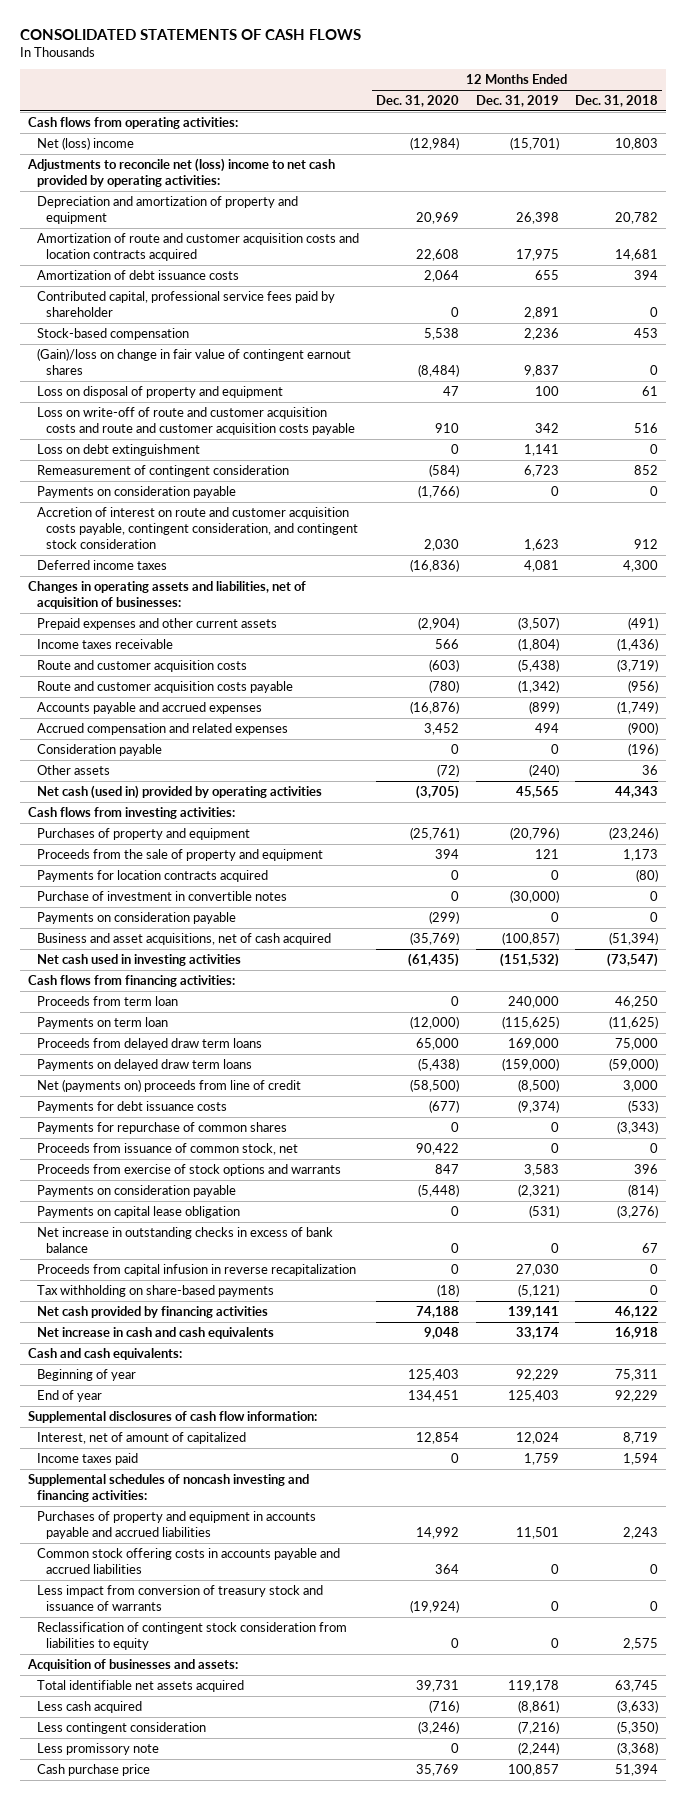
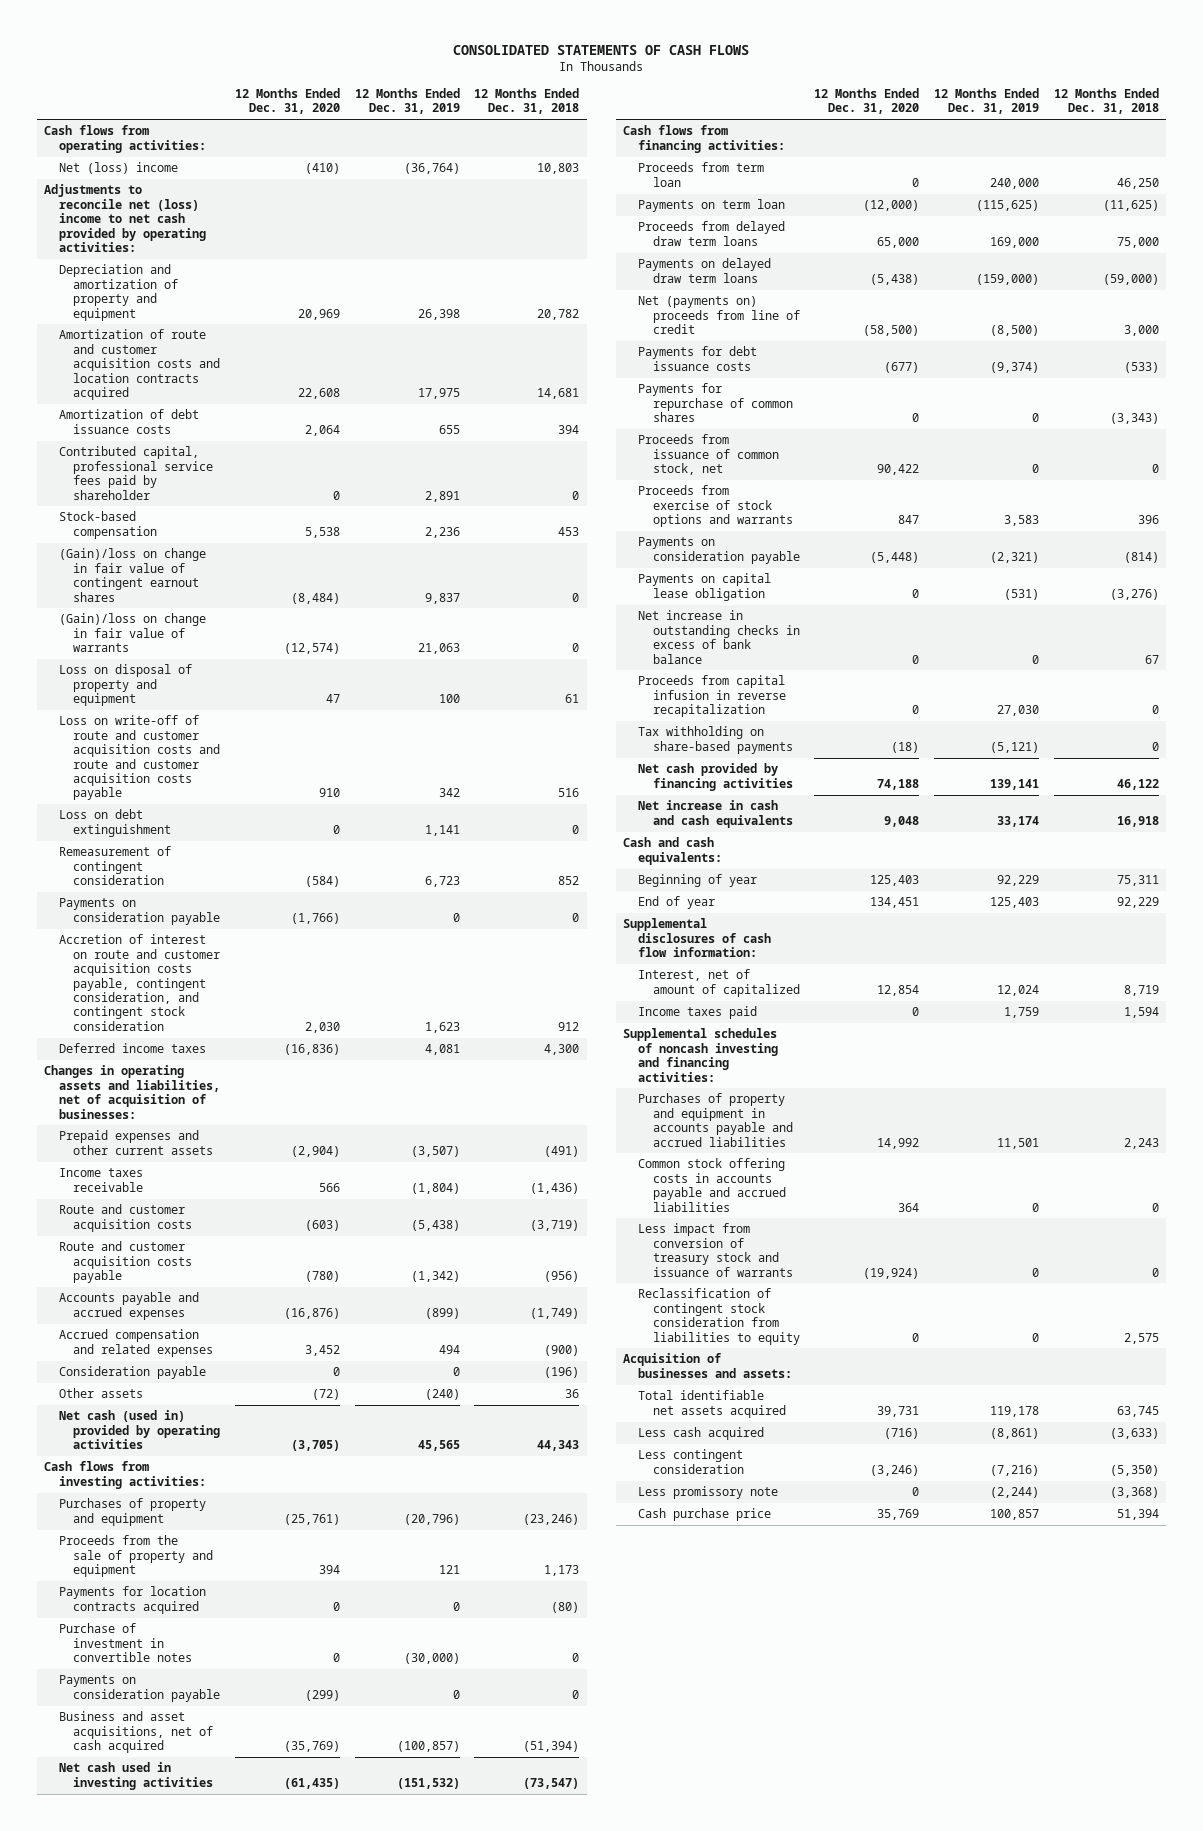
- Net (loss) income | (12,984) | (15,701) | 10,803
+ Net (loss) income | (410) | (36,764) | 10,803
+ (Gain)/loss on change in fair value of warrants | (12,574) | 21,063 | 0

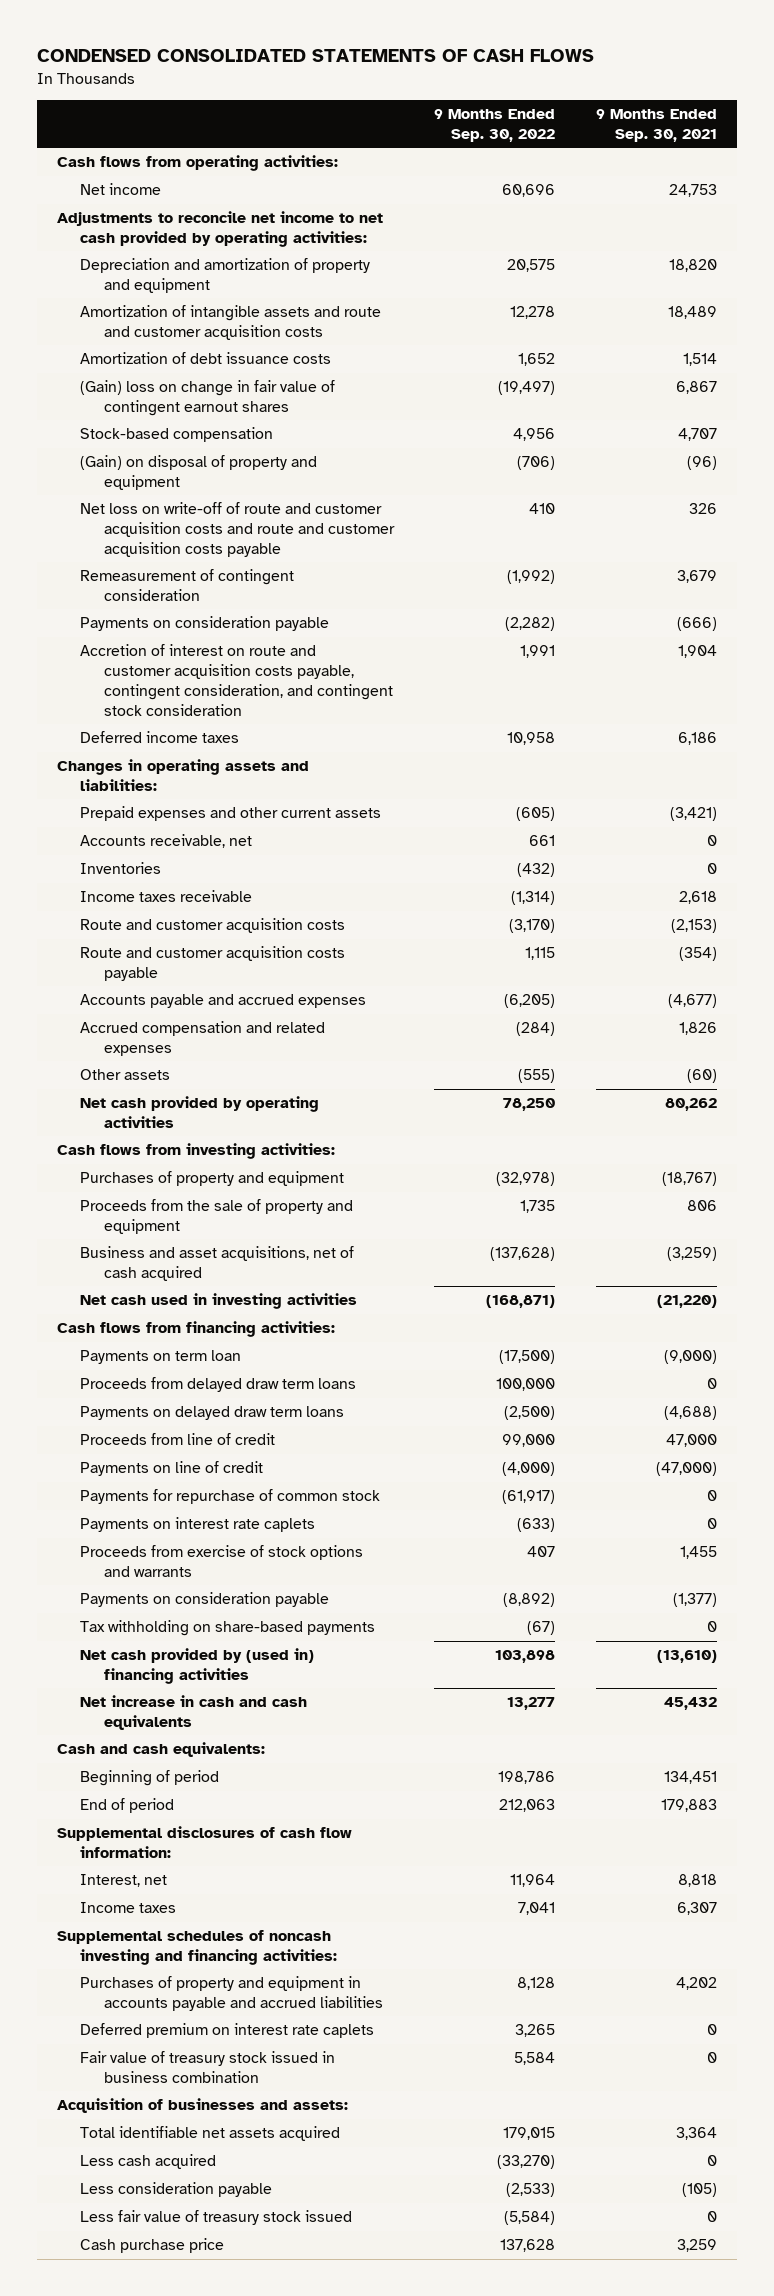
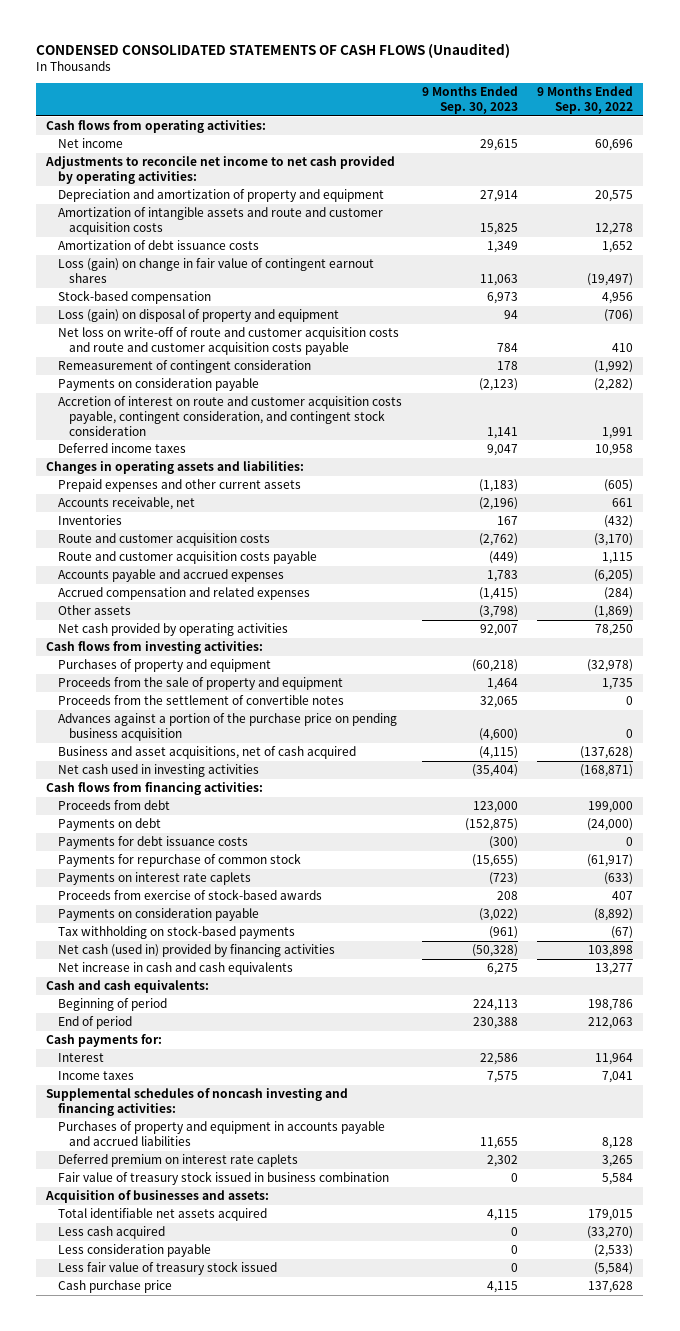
- CONDENSED CONSOLIDATED STATEMENTS OF CASH FLOWS
+ CONDENSED CONSOLIDATED STATEMENTS OF CASH FLOWS (Unaudited)
- | 9 Months Ended Sep. 30, 2022 | 9 Months Ended Sep. 30, 2021
+ | 9 Months Ended Sep. 30, 2023 | 9 Months Ended Sep. 30, 2022
- (Gain) loss on change in fair value of contingent earnout shares | (19,497) | 6,867
+ Loss (gain) on change in fair value of contingent earnout shares | 11,063 | (19,497)
- (Gain) on disposal of property and equipment | (706) | (96)
+ Loss (gain) on disposal of property and equipment | 94 | (706)
- Income taxes receivable | (1,314) | 2,618
- Other assets | (555) | (60)
+ Other assets | (3,798) | (1,869)
+ Proceeds from the settlement of convertible notes | 32,065 | 0
+ Advances against a portion of the purchase price on pending business acquisition | (4,600) | 0
- Payments on term loan | (17,500) | (9,000)
- Proceeds from delayed draw term loans | 100,000 | 0
- Payments on delayed draw term loans | (2,500) | (4,688)
- Proceeds from line of credit | 99,000 | 47,000
- Payments on line of credit | (4,000) | (47,000)
+ Proceeds from debt | 123,000 | 199,000
+ Payments on debt | (152,875) | (24,000)
+ Payments for debt issuance costs | (300) | 0
- Proceeds from exercise of stock options and warrants | 407 | 1,455
+ Proceeds from exercise of stock-based awards | 208 | 407
- Tax withholding on share-based payments | (67) | 0
- Net cash provided by (used in) financing activities | 103,898 | (13,610)
+ Tax withholding on stock-based payments | (961) | (67)
+ Net cash (used in) provided by financing activities | (50,328) | 103,898
- Supplemental disclosures of cash flow information:
- Interest, net | 11,964 | 8,818
+ Cash payments for:
+ Interest | 22,586 | 11,964

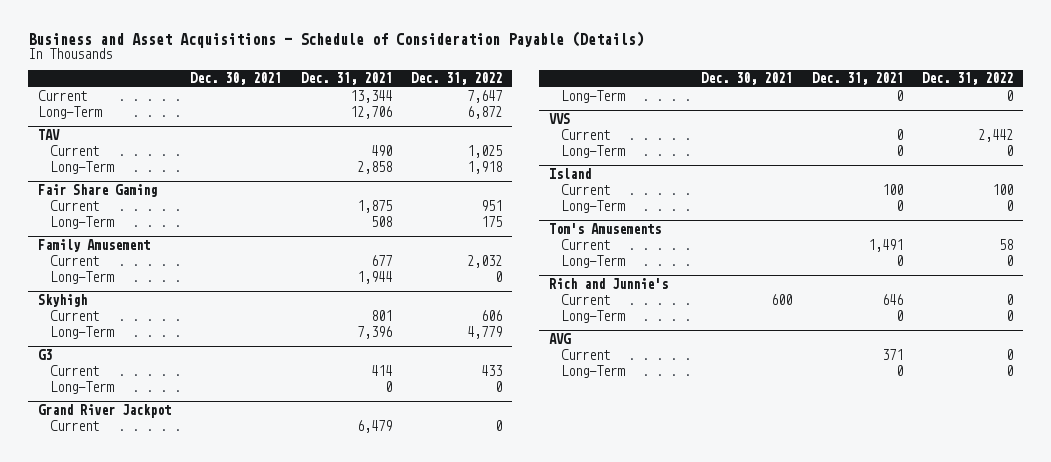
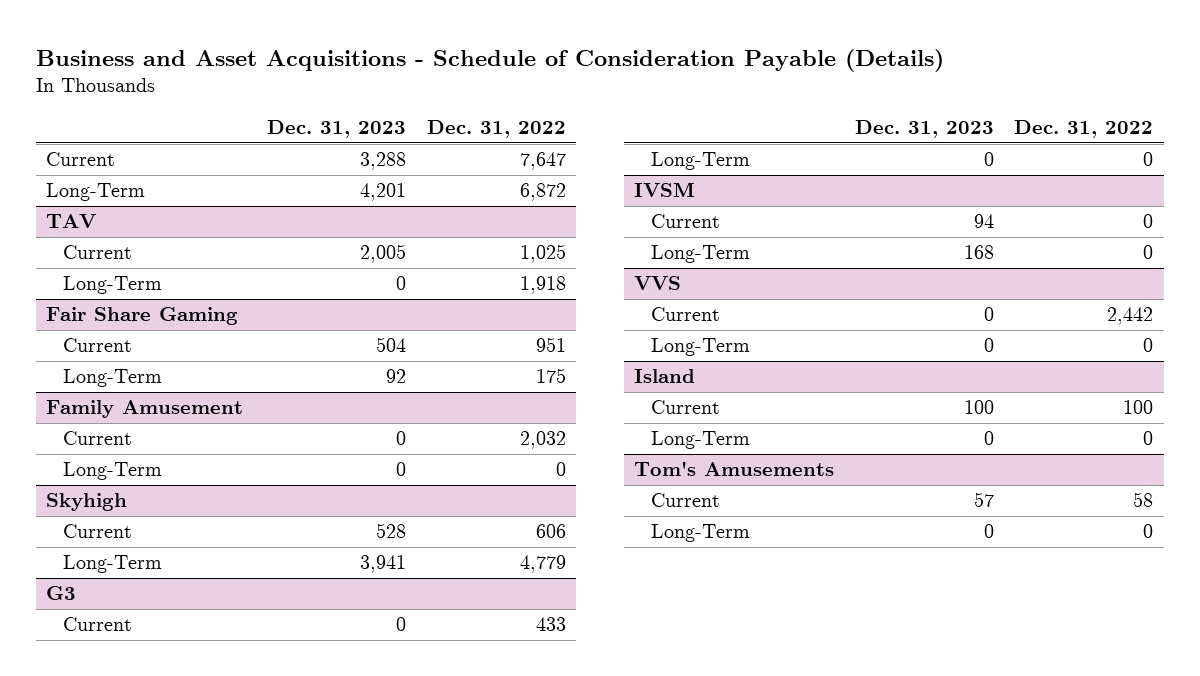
- | Dec. 30, 2021 | Dec. 31, 2021 | Dec. 31, 2022
+ | Dec. 31, 2023 | Dec. 31, 2022
- Grand River Jackpot
+ IVSM
- Rich and Junnie's
- Current | 600 | 646 | 0
- Long-Term | | 0 | 0
- AVG
- Current | | 371 | 0
- Long-Term | | 0 | 0

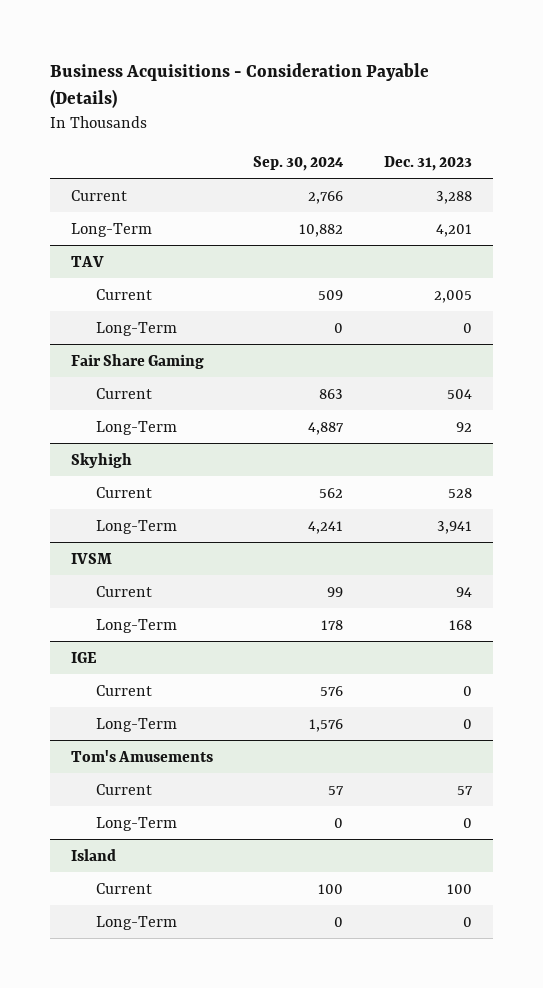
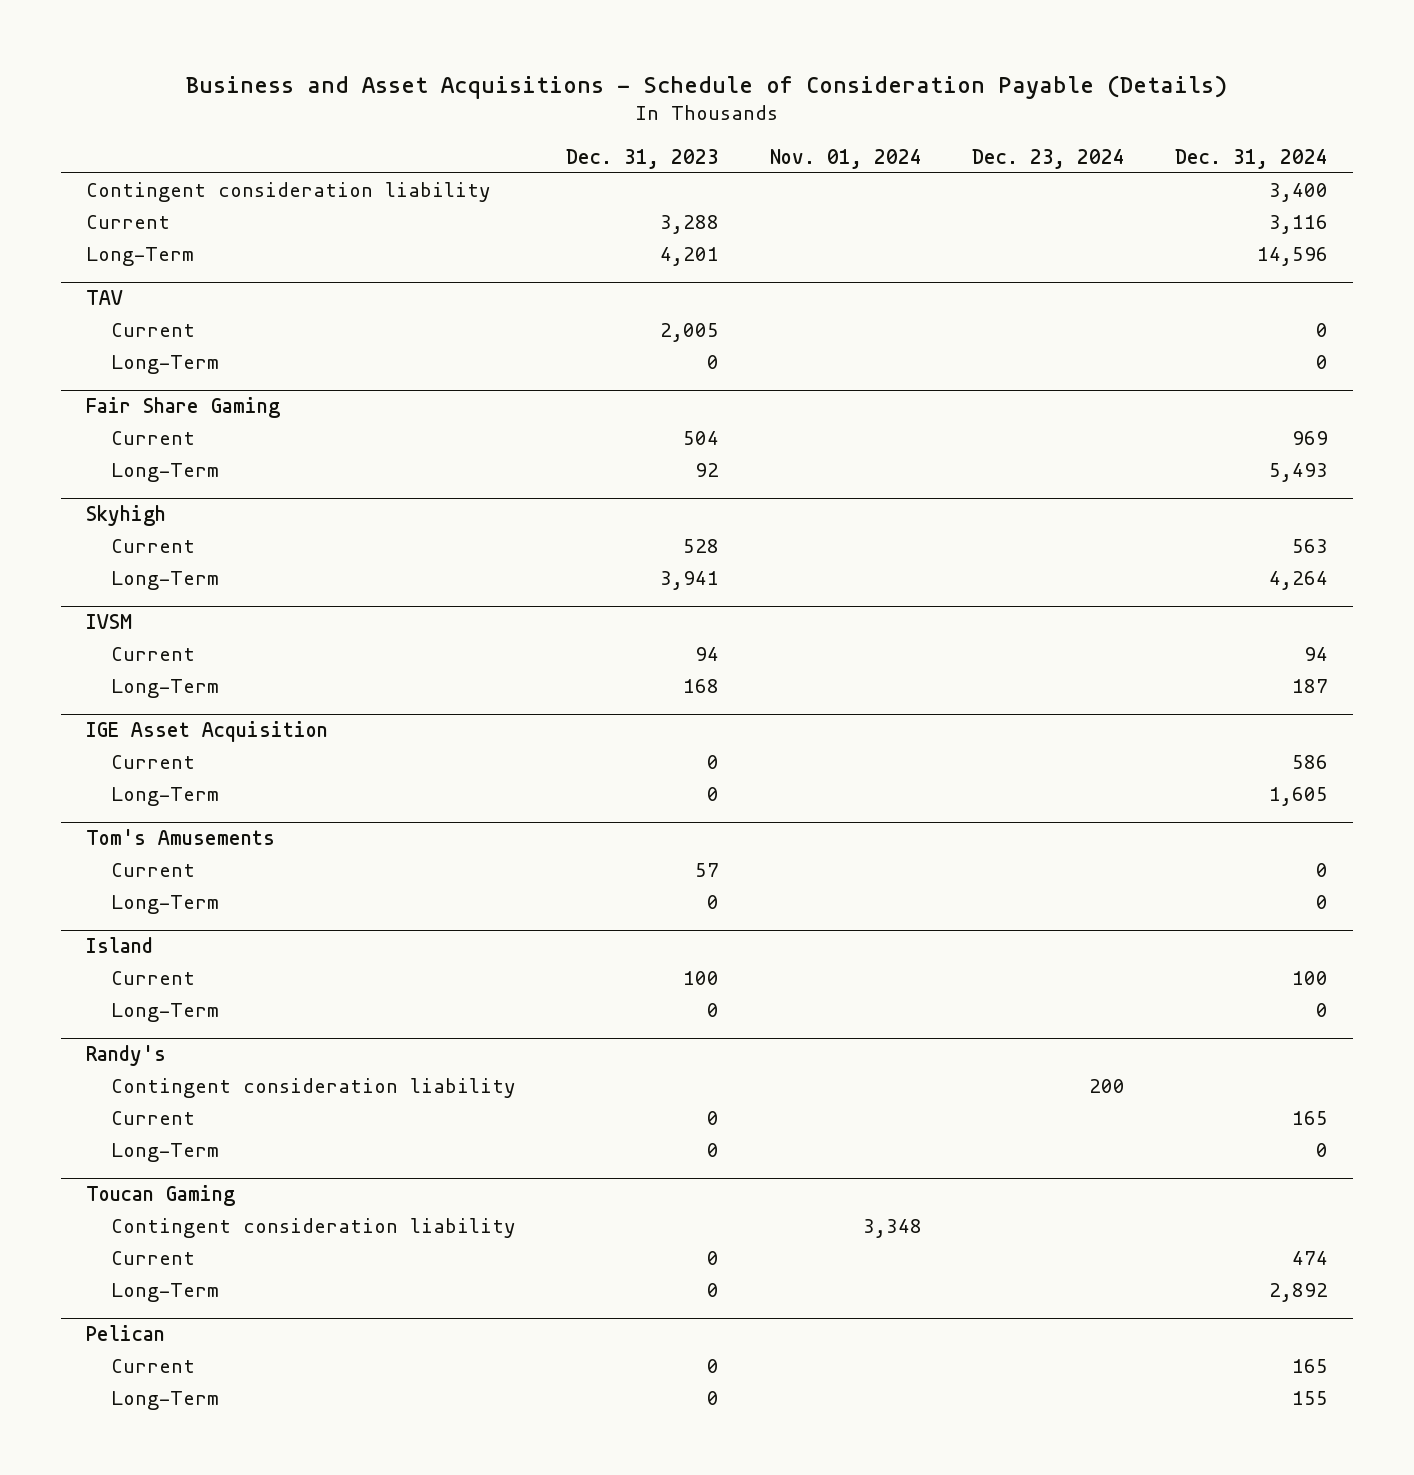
- Business Acquisitions - Consideration Payable (Details)
+ Business and Asset Acquisitions - Schedule of Consideration Payable (Details)
- | Sep. 30, 2024 | Dec. 31, 2023
+ | Dec. 31, 2023 | Nov. 01, 2024 | Dec. 23, 2024 | Dec. 31, 2024
+ Contingent consideration liability | | | | 3,400
- IGE
+ IGE Asset Acquisition
+ Randy's
+ Contingent consideration liability | | | 200 |
+ Current | 0 | | | 165
+ Long-Term | 0 | | | 0
+ Toucan Gaming
+ Contingent consideration liability | | 3,348 | |
+ Current | 0 | | | 474
+ Long-Term | 0 | | | 2,892
+ Pelican
+ Current | 0 | | | 165
+ Long-Term | 0 | | | 155

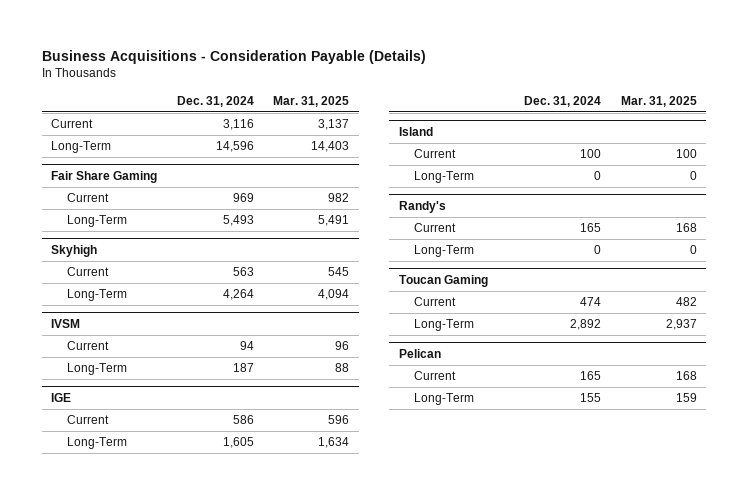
- Business and Asset Acquisitions - Schedule of Consideration Payable (Details)
+ Business Acquisitions - Consideration Payable (Details)
- | Dec. 31, 2023 | Nov. 01, 2024 | Dec. 23, 2024 | Dec. 31, 2024
+ | Dec. 31, 2024 | Mar. 31, 2025
- Contingent consideration liability | | | | 3,400
- TAV
- Current | 2,005 | | | 0
- Long-Term | 0 | | | 0
- IGE Asset Acquisition
+ IGE
- Tom's Amusements
- Current | 57 | | | 0
- Long-Term | 0 | | | 0
@ Randy's
- Contingent consideration liability | | | 200 |
@ Toucan Gaming
- Contingent consideration liability | | 3,348 | |

